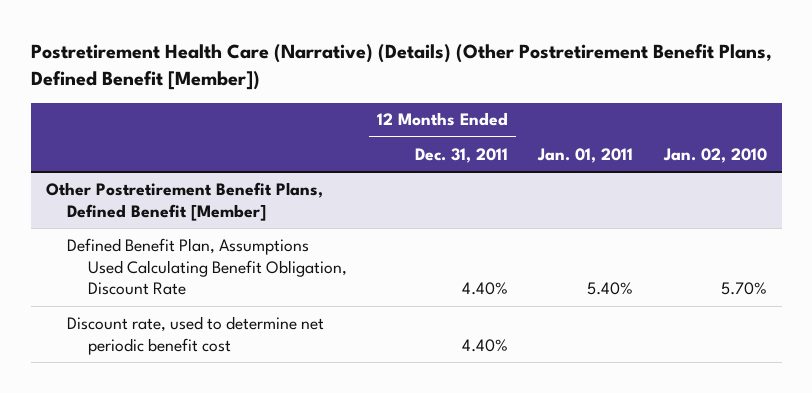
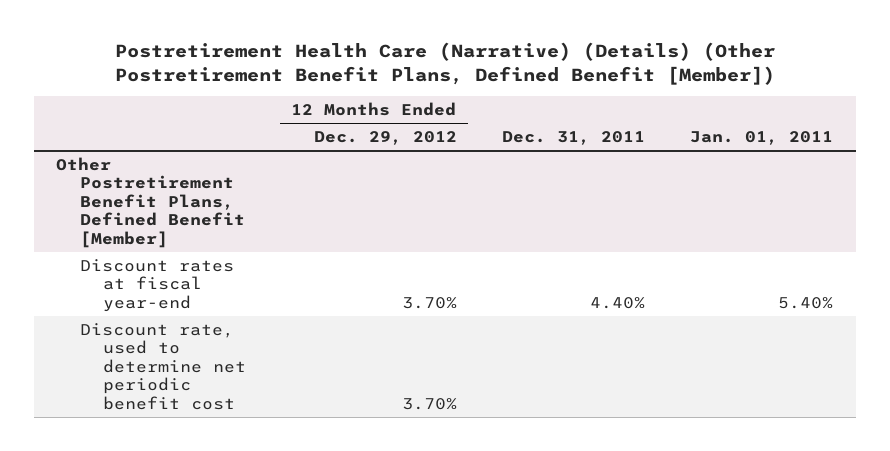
- | 12 Months Ended Dec. 31, 2011 | Jan. 01, 2011 | Jan. 02, 2010
+ | 12 Months Ended Dec. 29, 2012 | Dec. 31, 2011 | Jan. 01, 2011
@ Other Postretirement Benefit Plans, Defined Benefit [Member]
- Defined Benefit Plan, Assumptions Used Calculating Benefit Obligation, Discount Rate | 4.40% | 5.40% | 5.70%
+ Discount rates at fiscal year-end | 3.70% | 4.40% | 5.40%

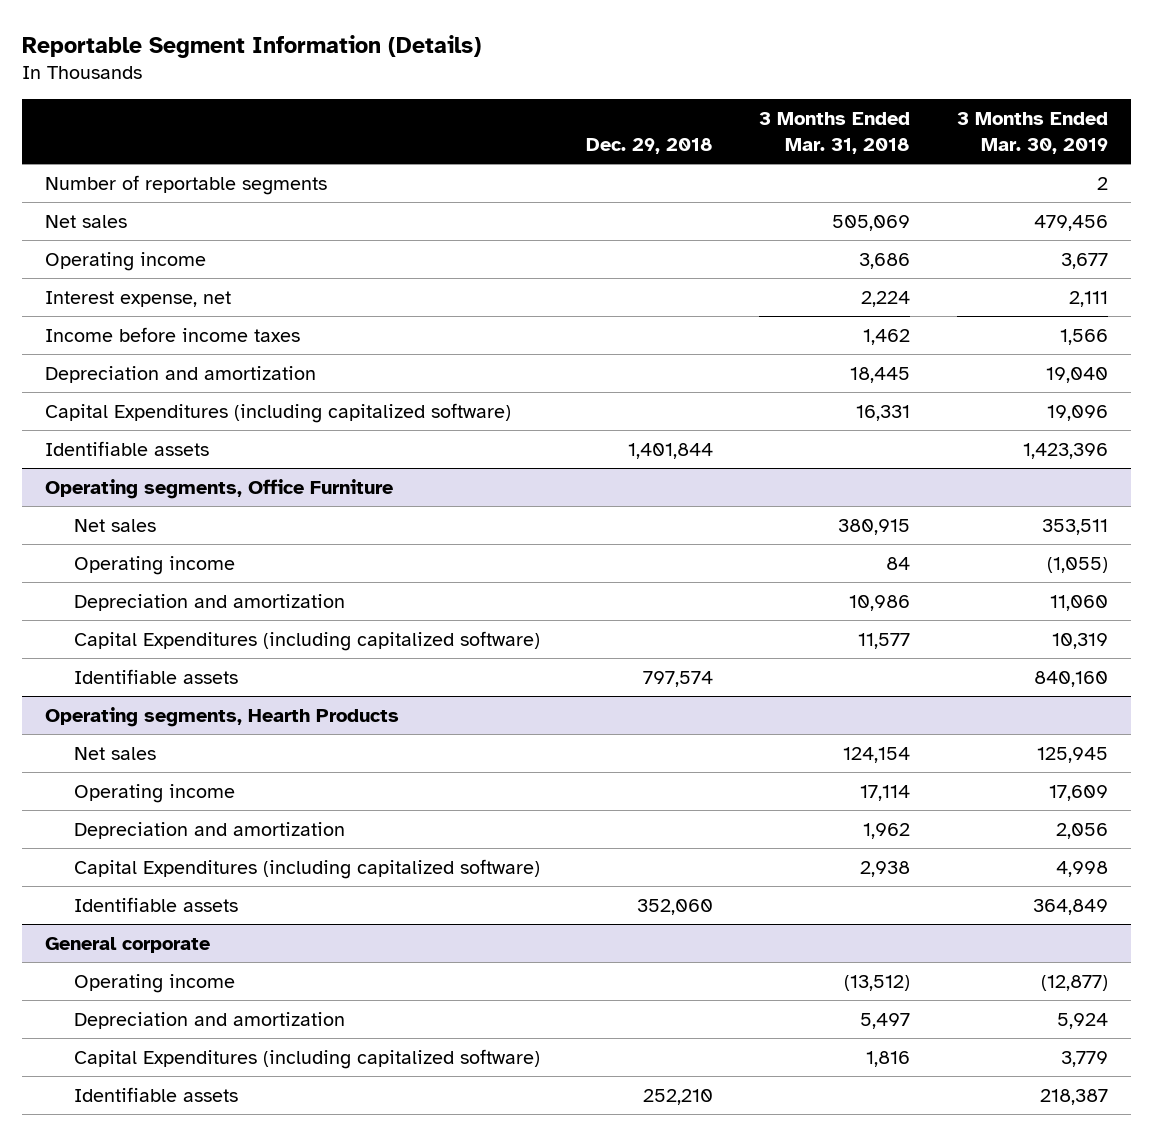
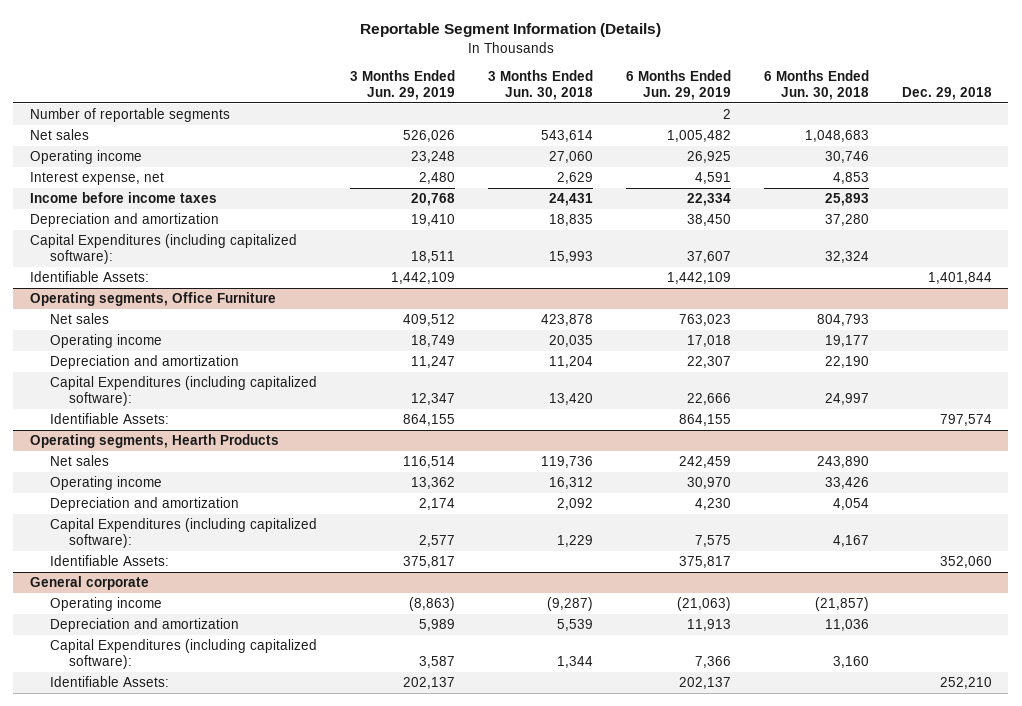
- | Dec. 29, 2018 | 3 Months Ended Mar. 31, 2018 | 3 Months Ended Mar. 30, 2019
+ | 3 Months Ended Jun. 29, 2019 | 3 Months Ended Jun. 30, 2018 | 6 Months Ended Jun. 29, 2019 | 6 Months Ended Jun. 30, 2018 | Dec. 29, 2018
- Capital Expenditures (including capitalized software) | | 16,331 | 19,096
- Identifiable assets | 1,401,844 | | 1,423,396
+ Capital Expenditures (including capitalized software): | 18,511 | 15,993 | 37,607 | 32,324 |
+ Identifiable Assets: | 1,442,109 | | 1,442,109 | | 1,401,844
@ Operating segments, Office Furniture
- Capital Expenditures (including capitalized software) | | 11,577 | 10,319
- Identifiable assets | 797,574 | | 840,160
+ Capital Expenditures (including capitalized software): | 12,347 | 13,420 | 22,666 | 24,997 |
+ Identifiable Assets: | 864,155 | | 864,155 | | 797,574
@ Operating segments, Hearth Products
- Capital Expenditures (including capitalized software) | | 2,938 | 4,998
- Identifiable assets | 352,060 | | 364,849
+ Capital Expenditures (including capitalized software): | 2,577 | 1,229 | 7,575 | 4,167 |
+ Identifiable Assets: | 375,817 | | 375,817 | | 352,060
@ General corporate
- Capital Expenditures (including capitalized software) | | 1,816 | 3,779
- Identifiable assets | 252,210 | | 218,387
+ Capital Expenditures (including capitalized software): | 3,587 | 1,344 | 7,366 | 3,160 |
+ Identifiable Assets: | 202,137 | | 202,137 | | 252,210

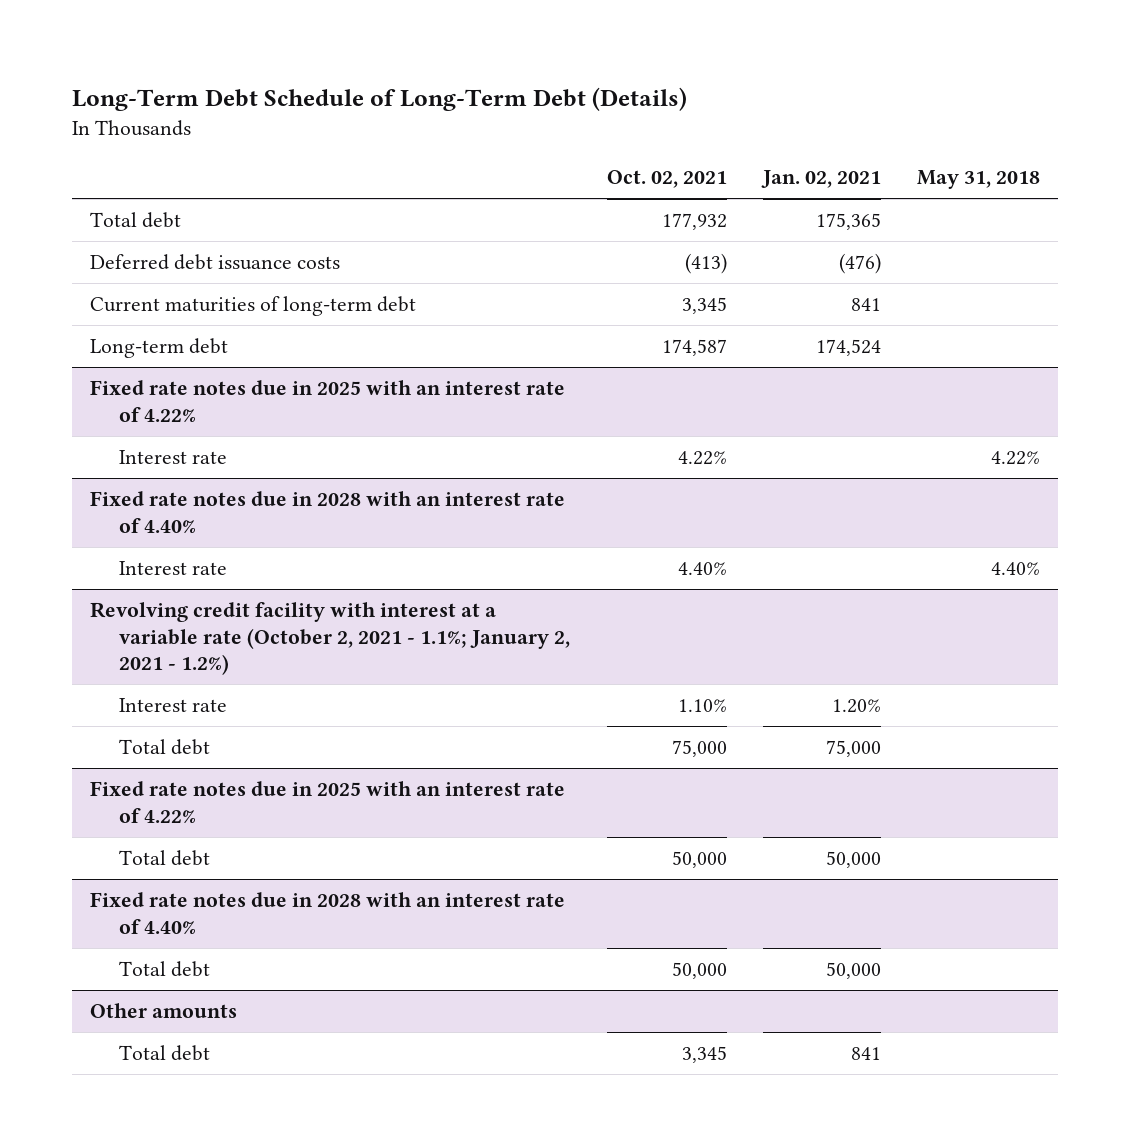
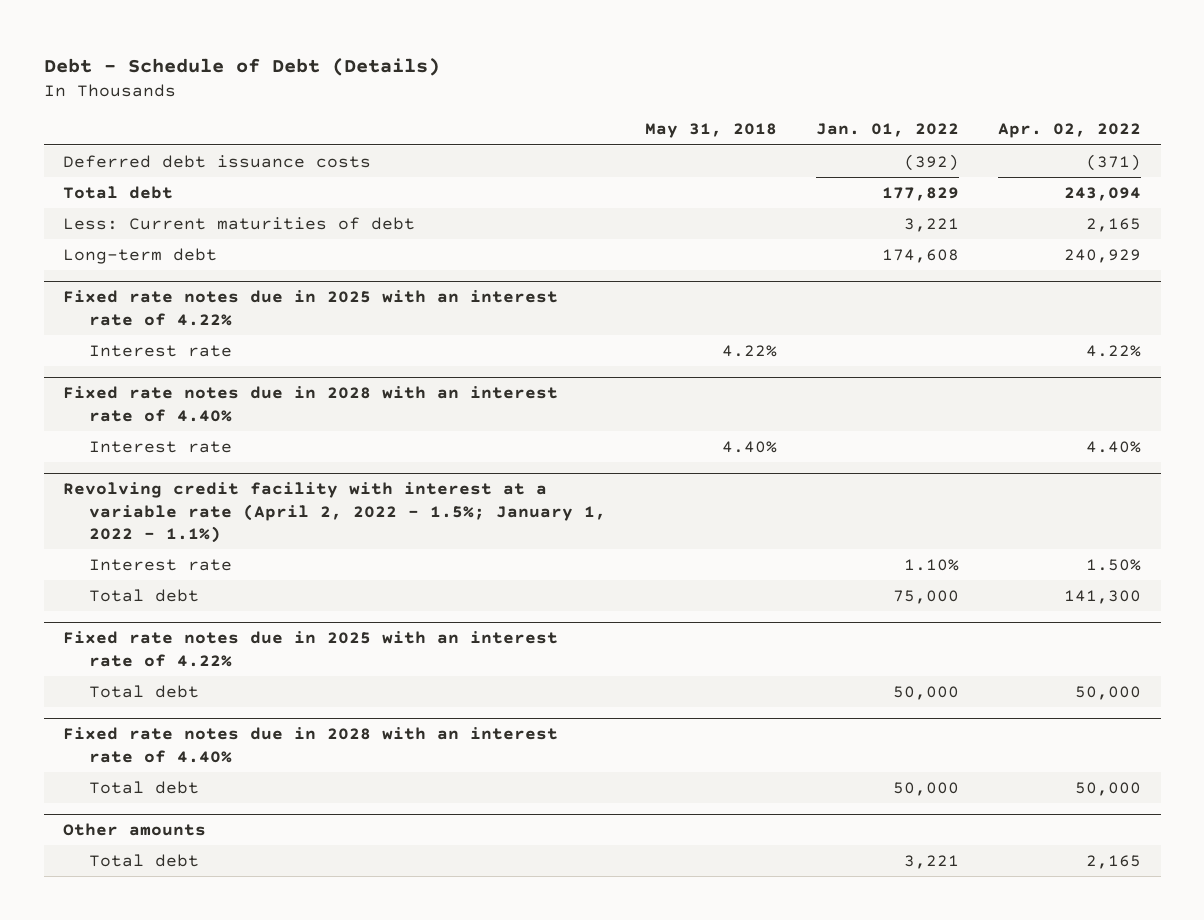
- Long-Term Debt Schedule of Long-Term Debt (Details)
+ Debt - Schedule of Debt (Details)
- | Oct. 02, 2021 | Jan. 02, 2021 | May 31, 2018
+ | May 31, 2018 | Jan. 01, 2022 | Apr. 02, 2022
- Current maturities of long-term debt | 3,345 | 841 |
moved down: Total debt | | 177,829 | 243,094
+ Less: Current maturities of debt | | 3,221 | 2,165
- Revolving credit facility with interest at a variable rate (October 2, 2021 - 1.1%; January 2, 2021 - 1.2%)
+ Revolving credit facility with interest at a variable rate (April 2, 2022 - 1.5%; January 1, 2022 - 1.1%)

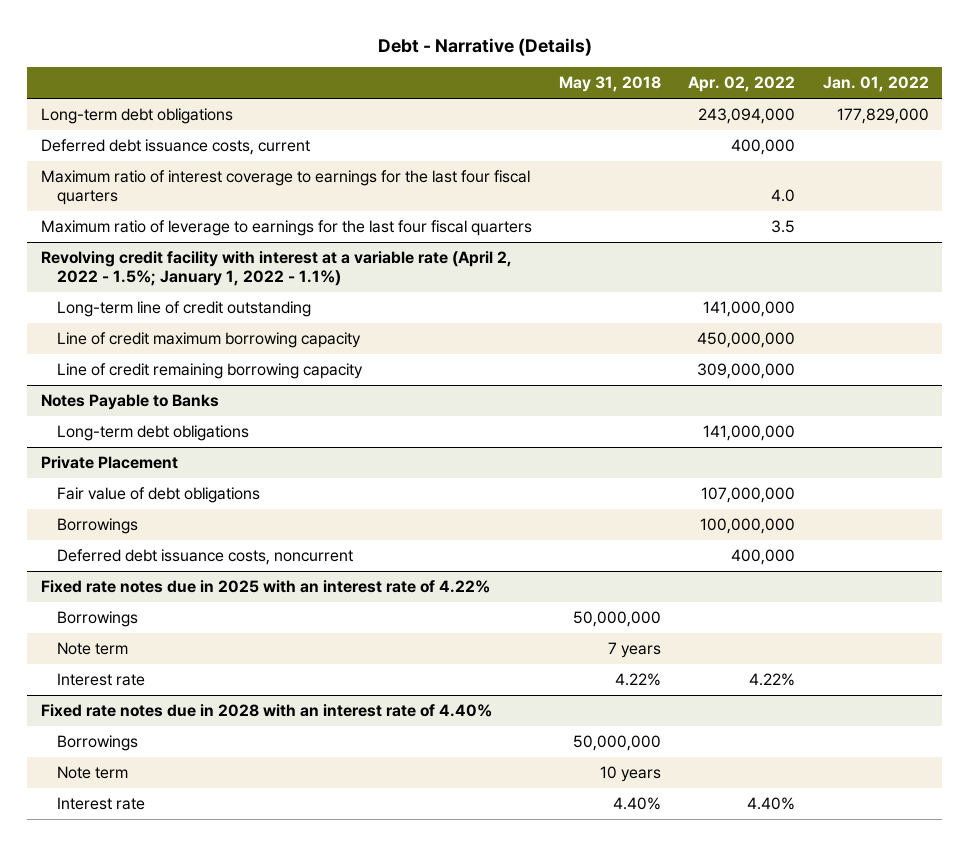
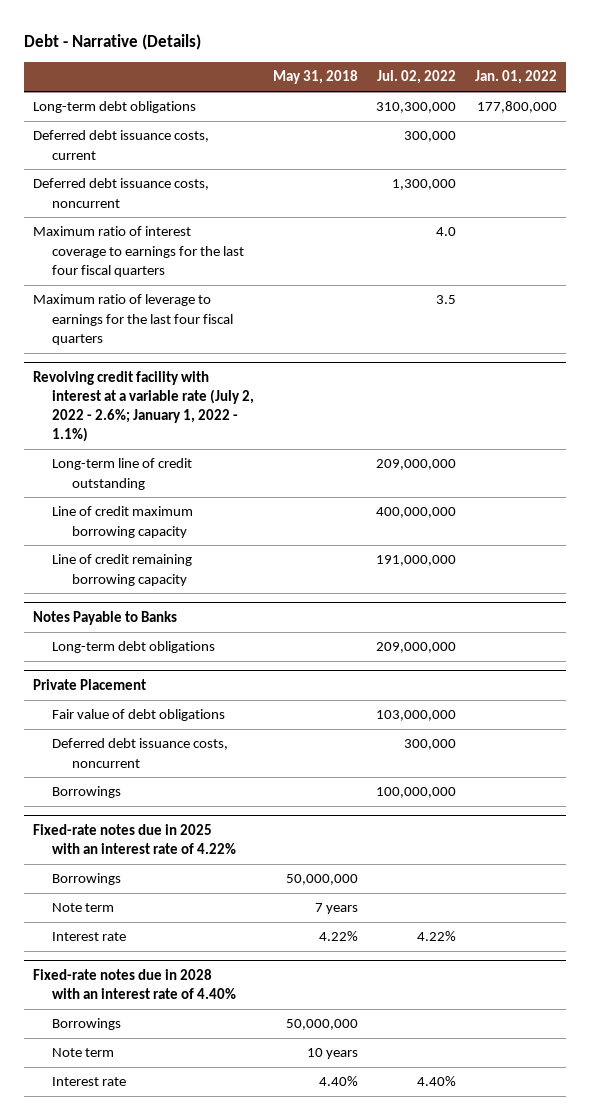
- | May 31, 2018 | Apr. 02, 2022 | Jan. 01, 2022
+ | May 31, 2018 | Jul. 02, 2022 | Jan. 01, 2022
- Long-term debt obligations | | 243,094,000 | 177,829,000
+ Long-term debt obligations | | 310,300,000 | 177,800,000
+ Deferred debt issuance costs, noncurrent | | 1,300,000 |
- Revolving credit facility with interest at a variable rate (April 2, 2022 - 1.5%; January 1, 2022 - 1.1%)
+ Revolving credit facility with interest at a variable rate (July 2, 2022 - 2.6%; January 1, 2022 - 1.1%)
- Fixed rate notes due in 2025 with an interest rate of 4.22%
@ Private Placement
moved down: Borrowings | | 100,000,000 |
+ Fixed-rate notes due in 2025 with an interest rate of 4.22%
- Fixed rate notes due in 2028 with an interest rate of 4.40%
+ Fixed-rate notes due in 2028 with an interest rate of 4.40%

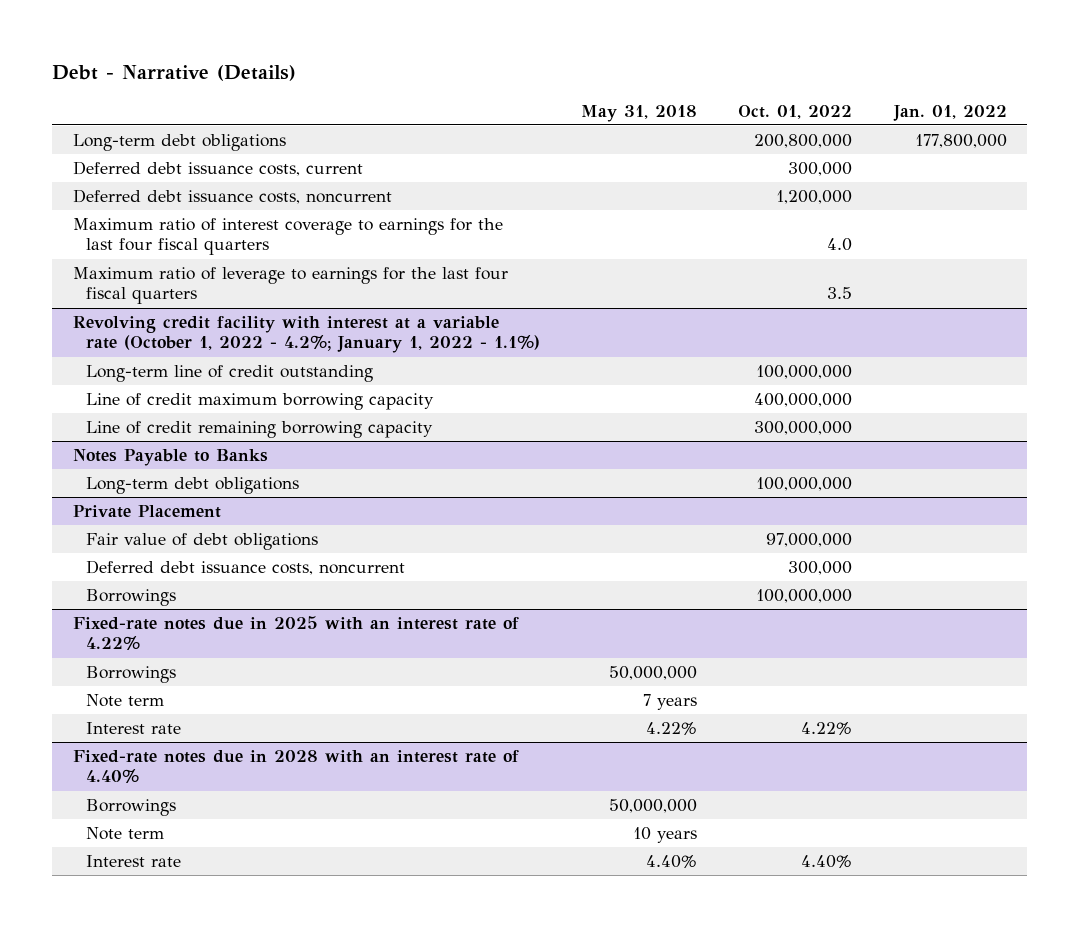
- | May 31, 2018 | Jul. 02, 2022 | Jan. 01, 2022
+ | May 31, 2018 | Oct. 01, 2022 | Jan. 01, 2022
- Revolving credit facility with interest at a variable rate (July 2, 2022 - 2.6%; January 1, 2022 - 1.1%)
+ Revolving credit facility with interest at a variable rate (October 1, 2022 - 4.2%; January 1, 2022 - 1.1%)

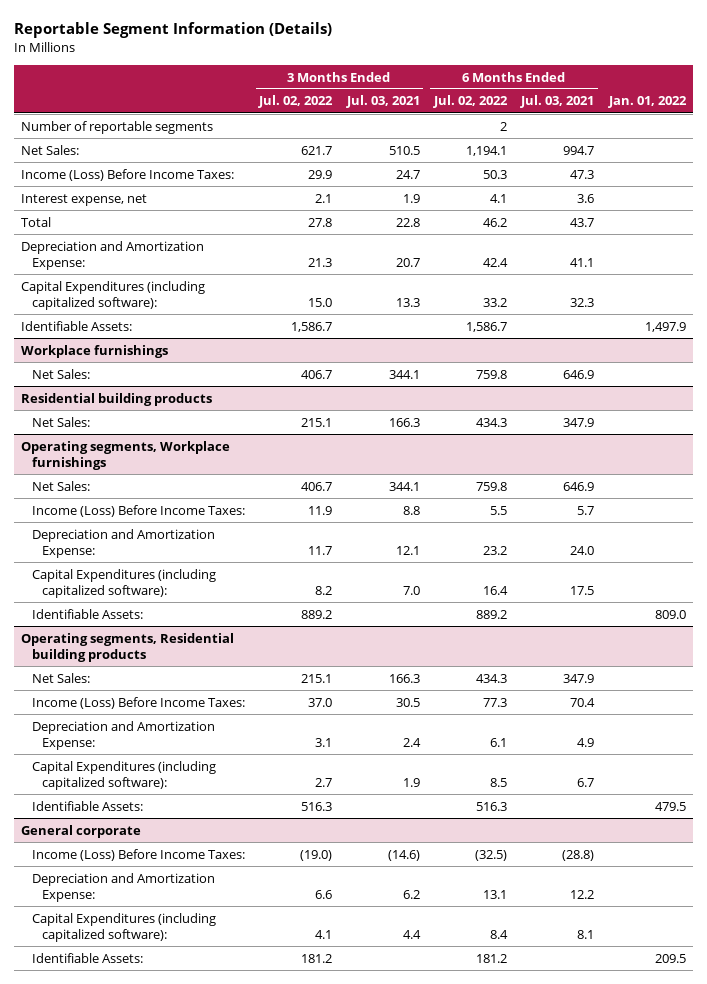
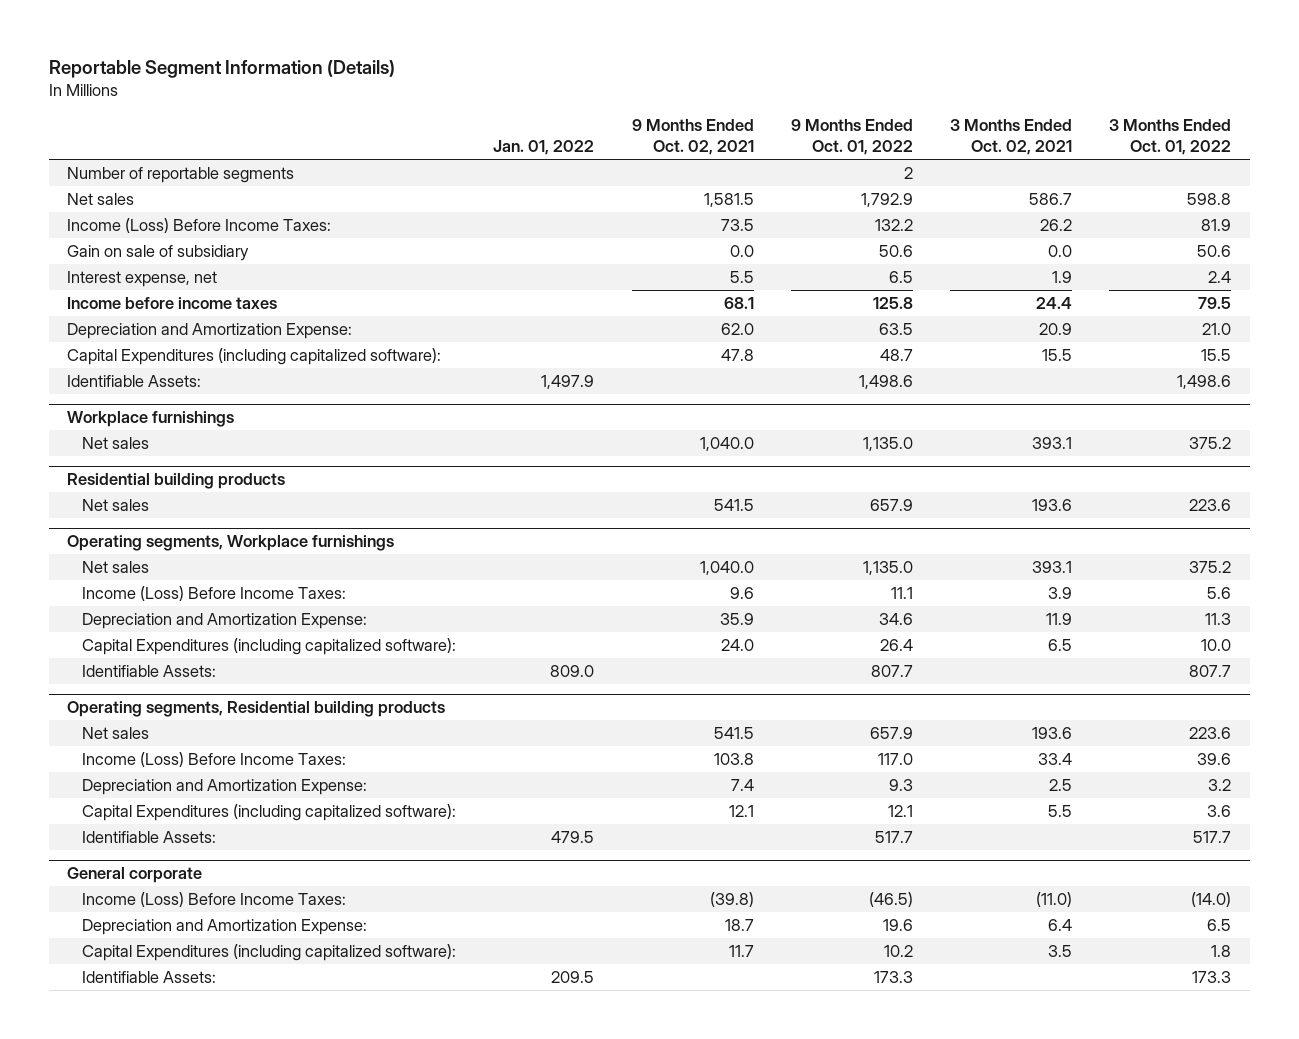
- | 3 Months Ended Jul. 02, 2022 | 3 Months Ended Jul. 03, 2021 | 6 Months Ended Jul. 02, 2022 | 6 Months Ended Jul. 03, 2021 | Jan. 01, 2022
+ | Jan. 01, 2022 | 9 Months Ended Oct. 02, 2021 | 9 Months Ended Oct. 01, 2022 | 3 Months Ended Oct. 02, 2021 | 3 Months Ended Oct. 01, 2022
- Net Sales: | 621.7 | 510.5 | 1,194.1 | 994.7 |
+ Net sales | | 1,581.5 | 1,792.9 | 586.7 | 598.8
+ Gain on sale of subsidiary | | 0.0 | 50.6 | 0.0 | 50.6
- Total | 27.8 | 22.8 | 46.2 | 43.7 |
+ Income before income taxes | | 68.1 | 125.8 | 24.4 | 79.5
@ Workplace furnishings
- Net Sales: | 406.7 | 344.1 | 759.8 | 646.9 |
+ Net sales | | 1,040.0 | 1,135.0 | 393.1 | 375.2
@ Residential building products
- Net Sales: | 215.1 | 166.3 | 434.3 | 347.9 |
+ Net sales | | 541.5 | 657.9 | 193.6 | 223.6
@ Operating segments, Workplace furnishings
- Net Sales: | 406.7 | 344.1 | 759.8 | 646.9 |
+ Net sales | | 1,040.0 | 1,135.0 | 393.1 | 375.2
@ Operating segments, Residential building products
- Net Sales: | 215.1 | 166.3 | 434.3 | 347.9 |
+ Net sales | | 541.5 | 657.9 | 193.6 | 223.6

